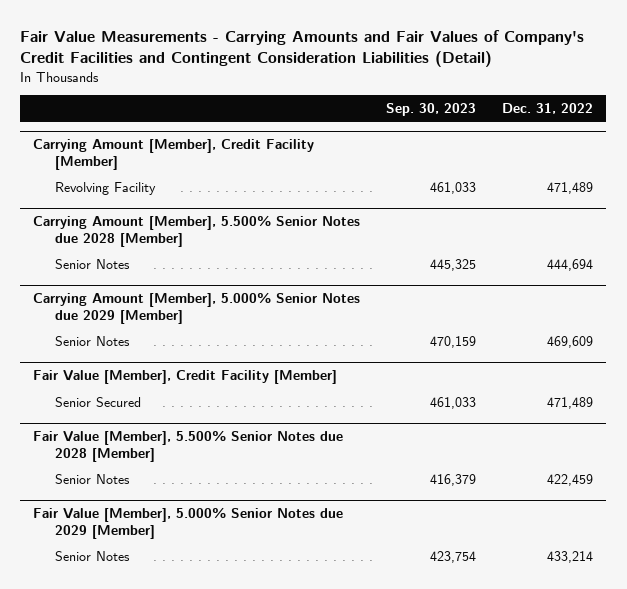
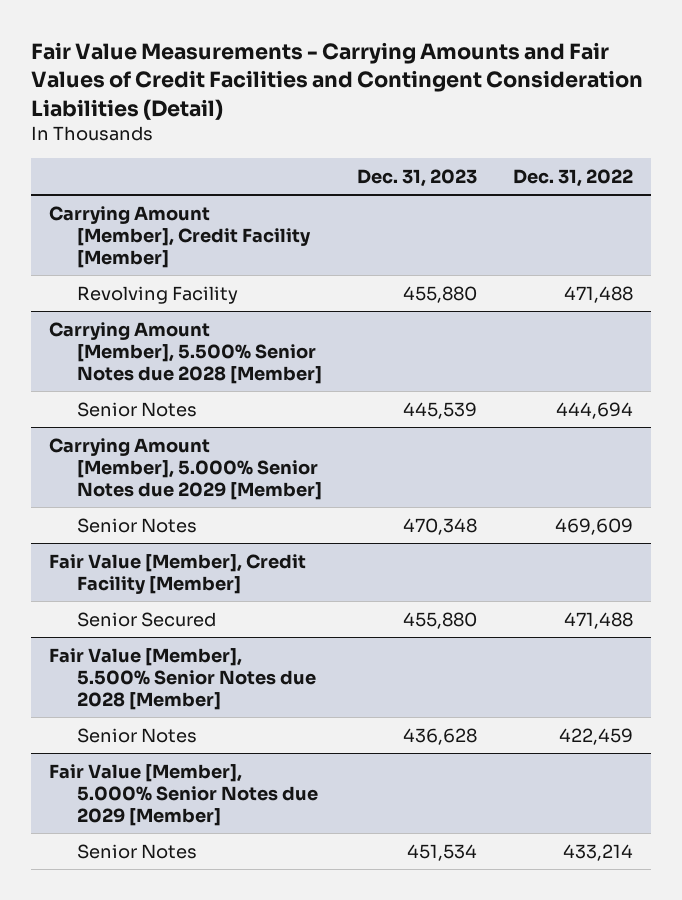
- Fair Value Measurements - Carrying Amounts and Fair Values of Company's Credit Facilities and Contingent Consideration Liabilities (Detail)
+ Fair Value Measurements - Carrying Amounts and Fair Values of Credit Facilities and Contingent Consideration Liabilities (Detail)
- | Sep. 30, 2023 | Dec. 31, 2022
+ | Dec. 31, 2023 | Dec. 31, 2022
@ Carrying Amount [Member], Credit Facility [Member]
- Revolving Facility | 461,033 | 471,489
+ Revolving Facility | 455,880 | 471,488
@ Fair Value [Member], Credit Facility [Member]
- Senior Secured | 461,033 | 471,489
+ Senior Secured | 455,880 | 471,488

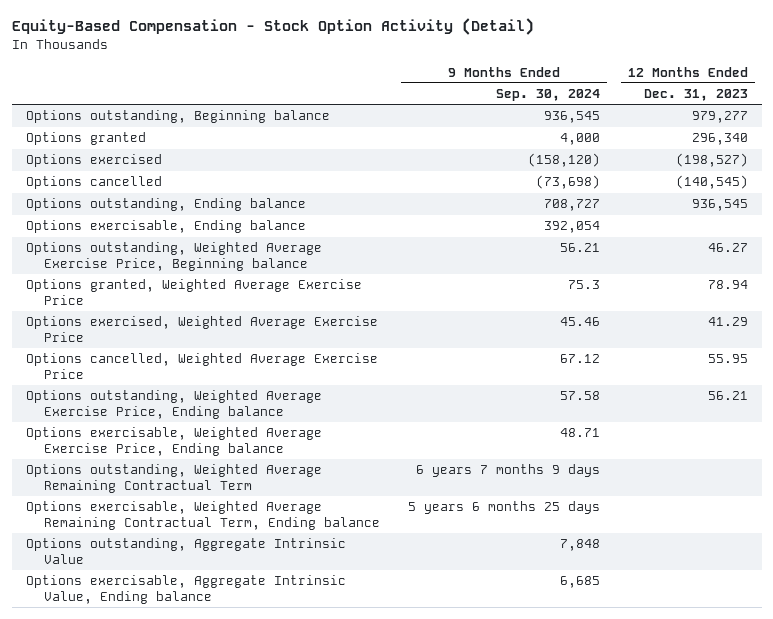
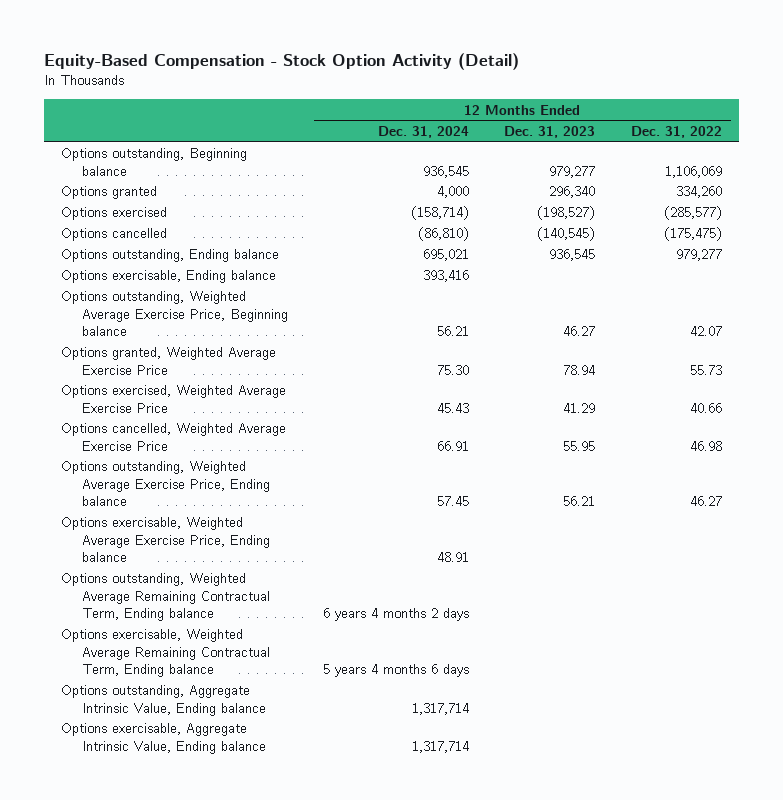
- | 9 Months Ended Sep. 30, 2024 | 12 Months Ended Dec. 31, 2023
+ | 12 Months Ended Dec. 31, 2024 | 12 Months Ended Dec. 31, 2023 | 12 Months Ended Dec. 31, 2022
- Options outstanding, Weighted Average Remaining Contractual Term | 6 years 7 months 9 days |
+ Options outstanding, Weighted Average Remaining Contractual Term, Ending balance | 6 years 4 months 2 days | |
- Options outstanding, Aggregate Intrinsic Value | 7,848 |
+ Options outstanding, Aggregate Intrinsic Value, Ending balance | 1,317,714 | |

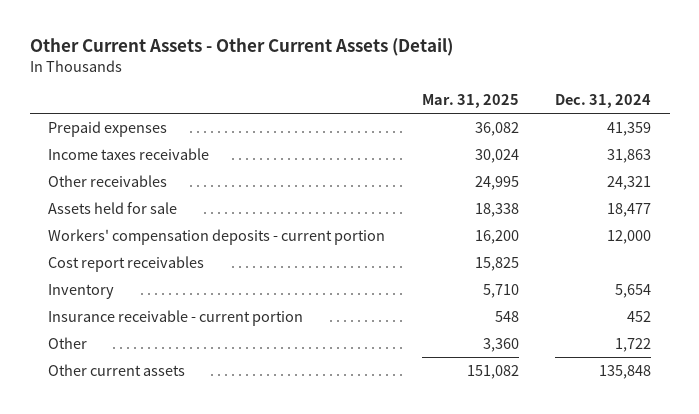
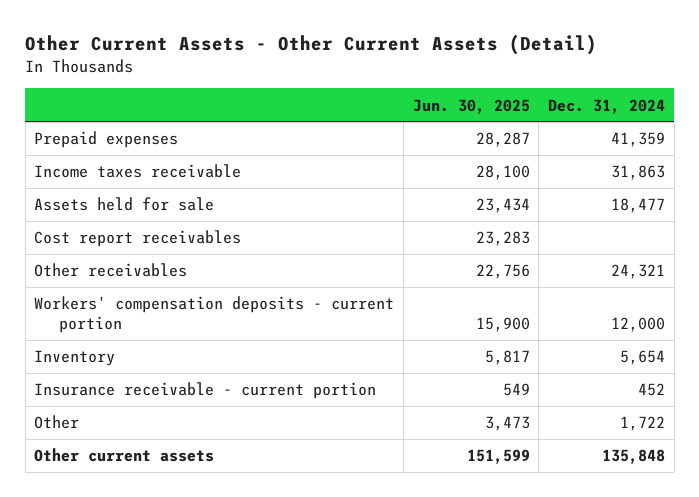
- | Mar. 31, 2025 | Dec. 31, 2024
+ | Jun. 30, 2025 | Dec. 31, 2024
moved down: Other receivables | 22,756 | 24,321
moved down: Workers' compensation deposits - current portion | 15,900 | 12,000

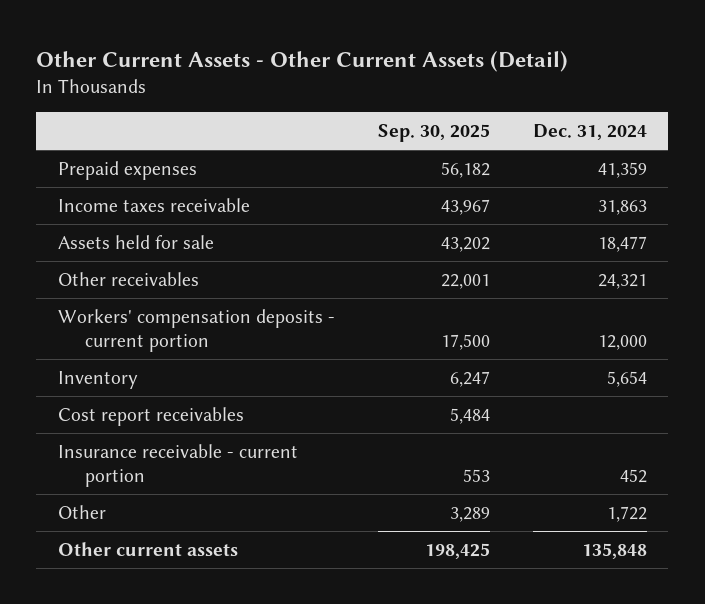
- | Jun. 30, 2025 | Dec. 31, 2024
+ | Sep. 30, 2025 | Dec. 31, 2024
moved down: Cost report receivables | 5,484 |

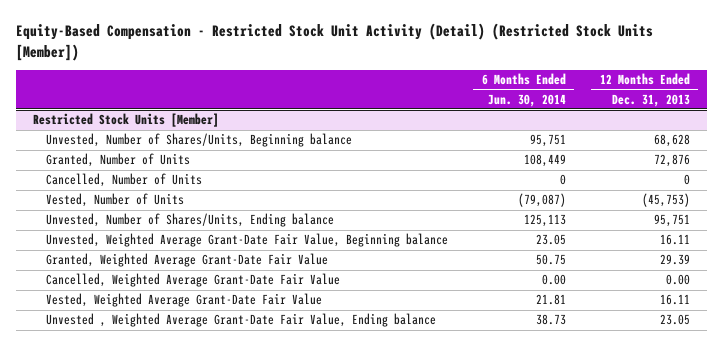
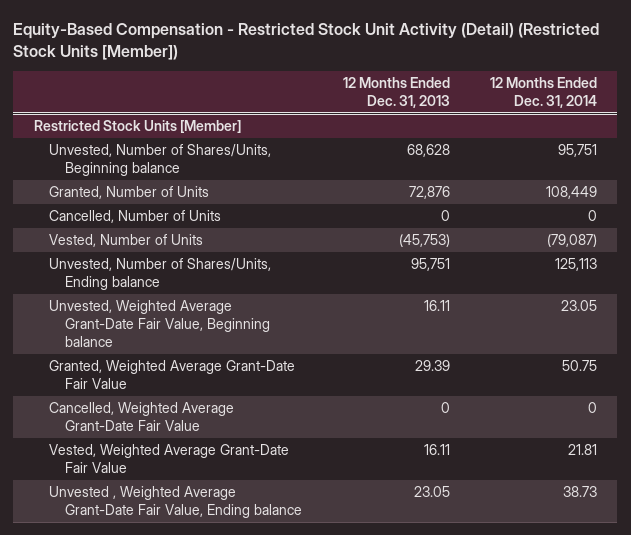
- | 6 Months Ended Jun. 30, 2014 | 12 Months Ended Dec. 31, 2013
+ | 12 Months Ended Dec. 31, 2013 | 12 Months Ended Dec. 31, 2014
@ Restricted Stock Units [Member]
- Cancelled, Weighted Average Grant-Date Fair Value | 0.00 | 0.00
+ Cancelled, Weighted Average Grant-Date Fair Value | 0 | 0

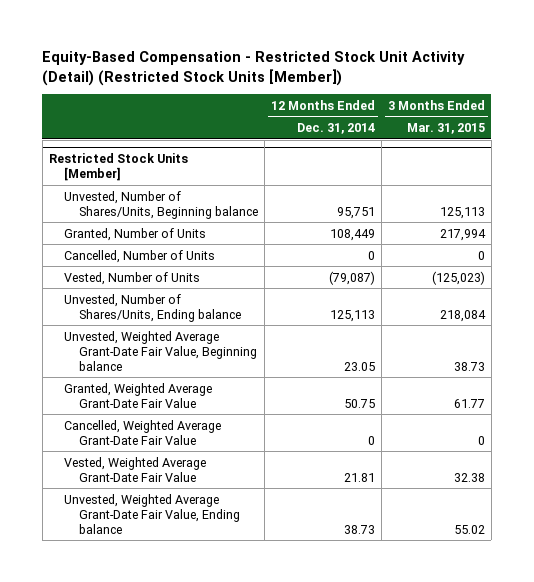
- | 12 Months Ended Dec. 31, 2013 | 12 Months Ended Dec. 31, 2014
+ | 12 Months Ended Dec. 31, 2014 | 3 Months Ended Mar. 31, 2015
@ Restricted Stock Units [Member]
- Unvested , Weighted Average Grant-Date Fair Value, Ending balance | 23.05 | 38.73
+ Unvested, Weighted Average Grant-Date Fair Value, Ending balance | 38.73 | 55.02

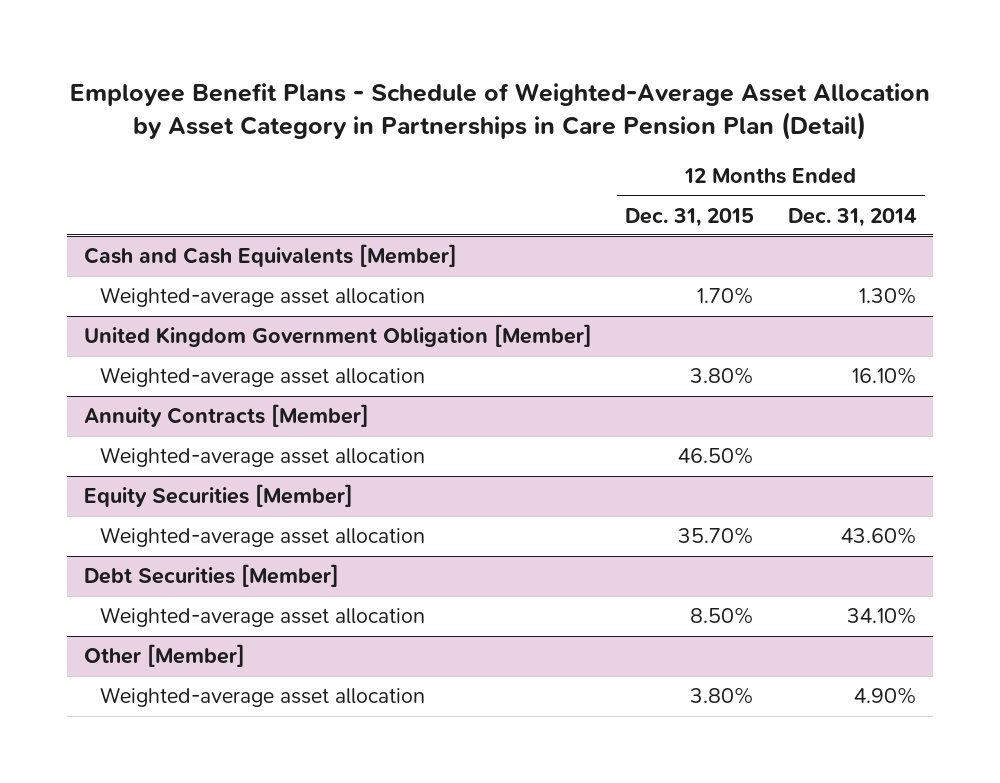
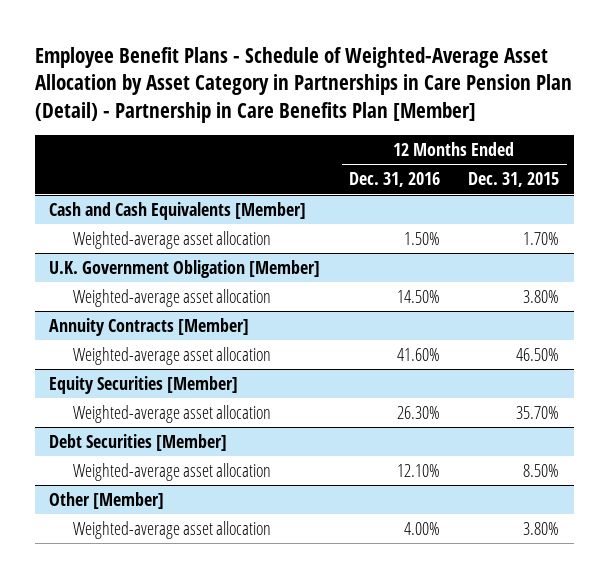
- Employee Benefit Plans - Schedule of Weighted-Average Asset Allocation by Asset Category in Partnerships in Care Pension Plan (Detail)
+ Employee Benefit Plans - Schedule of Weighted-Average Asset Allocation by Asset Category in Partnerships in Care Pension Plan (Detail) - Partnership in Care Benefits Plan [Member]
- | 12 Months Ended Dec. 31, 2015 | 12 Months Ended Dec. 31, 2014
+ | 12 Months Ended Dec. 31, 2016 | 12 Months Ended Dec. 31, 2015
- United Kingdom Government Obligation [Member]
+ U.K. Government Obligation [Member]

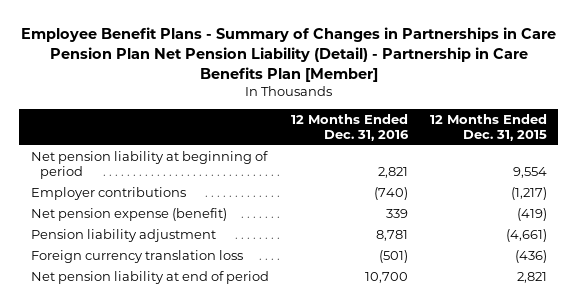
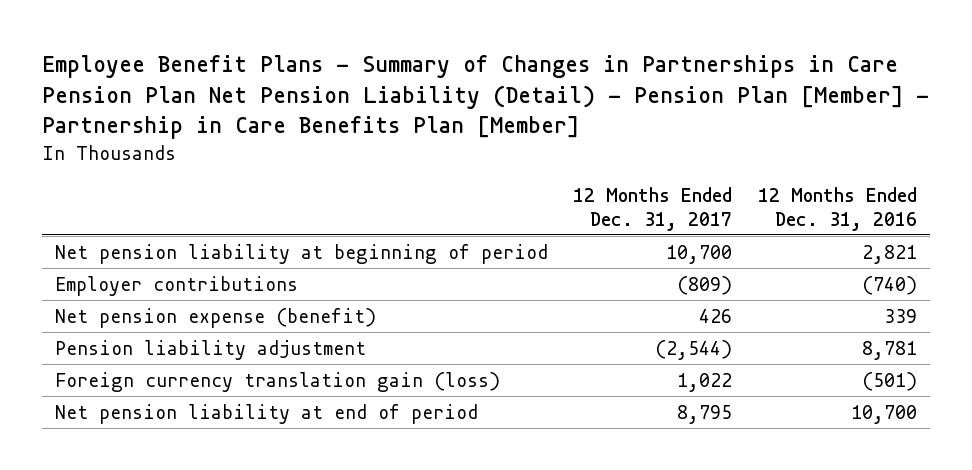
- Employee Benefit Plans - Summary of Changes in Partnerships in Care Pension Plan Net Pension Liability (Detail) - Partnership in Care Benefits Plan [Member]
+ Employee Benefit Plans - Summary of Changes in Partnerships in Care Pension Plan Net Pension Liability (Detail) - Pension Plan [Member] - Partnership in Care Benefits Plan [Member]
- | 12 Months Ended Dec. 31, 2016 | 12 Months Ended Dec. 31, 2015
+ | 12 Months Ended Dec. 31, 2017 | 12 Months Ended Dec. 31, 2016
- Foreign currency translation loss | (501) | (436)
+ Foreign currency translation gain (loss) | 1,022 | (501)

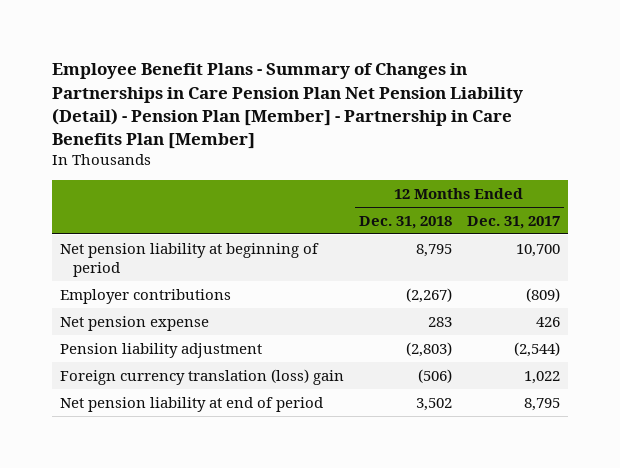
- | 12 Months Ended Dec. 31, 2017 | 12 Months Ended Dec. 31, 2016
+ | 12 Months Ended Dec. 31, 2018 | 12 Months Ended Dec. 31, 2017
- Net pension expense (benefit) | 426 | 339
+ Net pension expense | 283 | 426
- Foreign currency translation gain (loss) | 1,022 | (501)
+ Foreign currency translation (loss) gain | (506) | 1,022

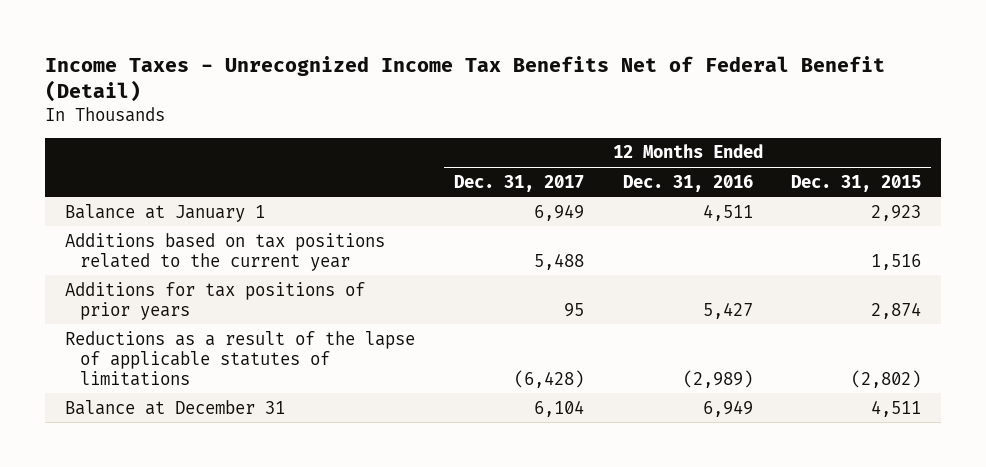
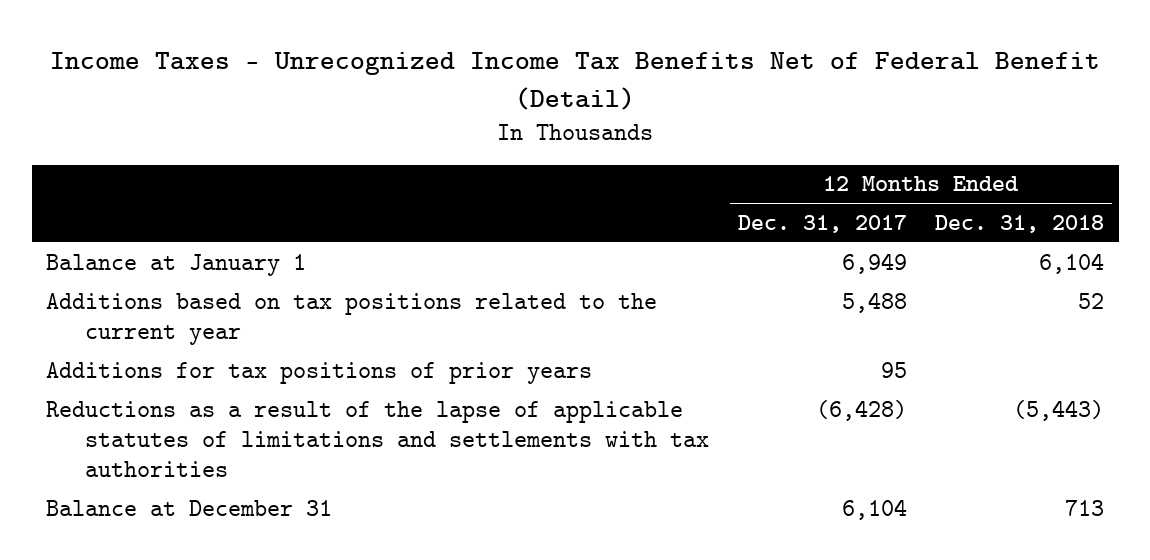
- | 12 Months Ended Dec. 31, 2017 | 12 Months Ended Dec. 31, 2016 | 12 Months Ended Dec. 31, 2015
+ | 12 Months Ended Dec. 31, 2017 | 12 Months Ended Dec. 31, 2018
- Reductions as a result of the lapse of applicable statutes of limitations | (6,428) | (2,989) | (2,802)
+ Reductions as a result of the lapse of applicable statutes of limitations and settlements with tax authorities | (6,428) | (5,443)

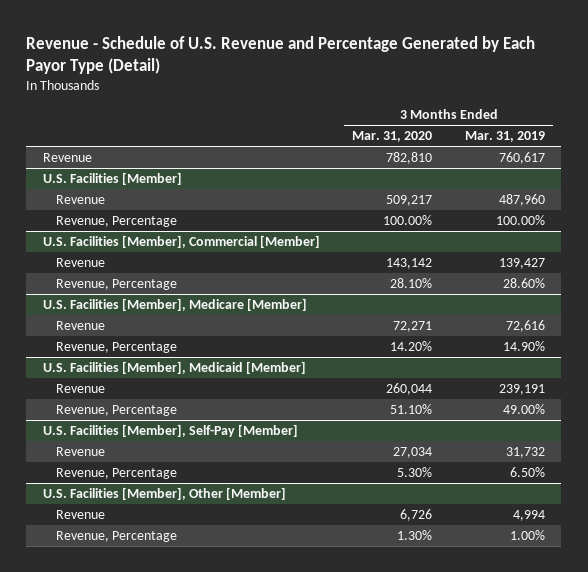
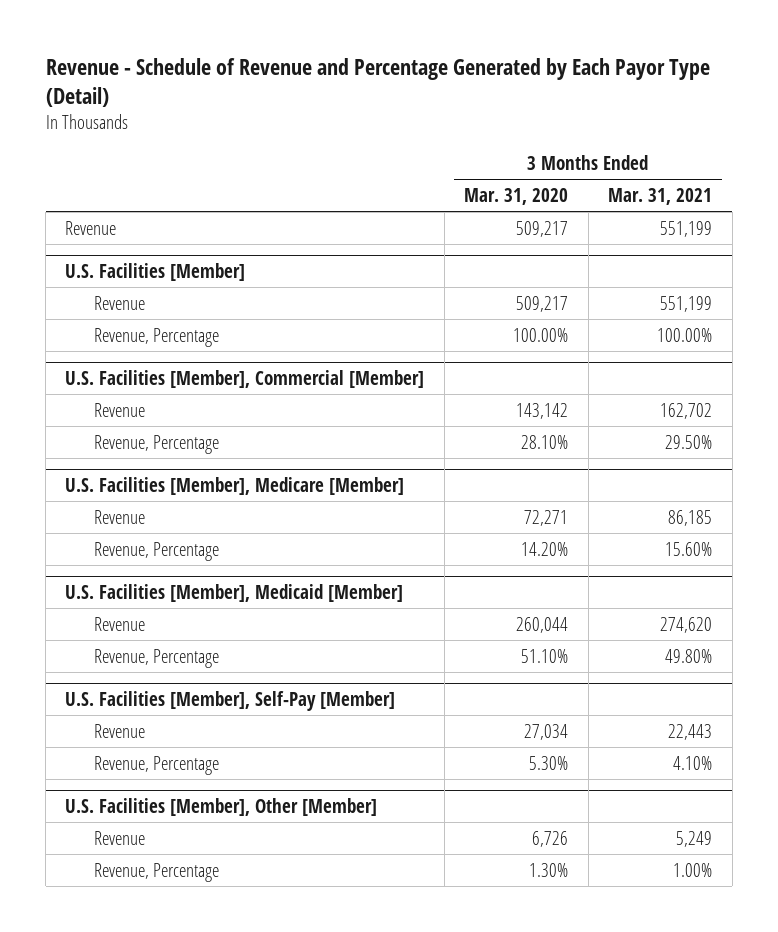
- Revenue - Schedule of U.S. Revenue and Percentage Generated by Each Payor Type (Detail)
+ Revenue - Schedule of Revenue and Percentage Generated by Each Payor Type (Detail)
- | 3 Months Ended Mar. 31, 2020 | 3 Months Ended Mar. 31, 2019
+ | 3 Months Ended Mar. 31, 2020 | 3 Months Ended Mar. 31, 2021
- Revenue | 782,810 | 760,617
+ Revenue | 509,217 | 551,199

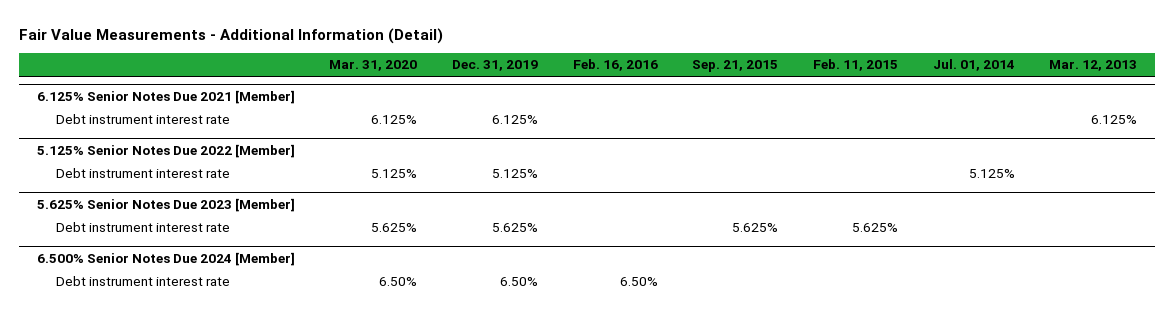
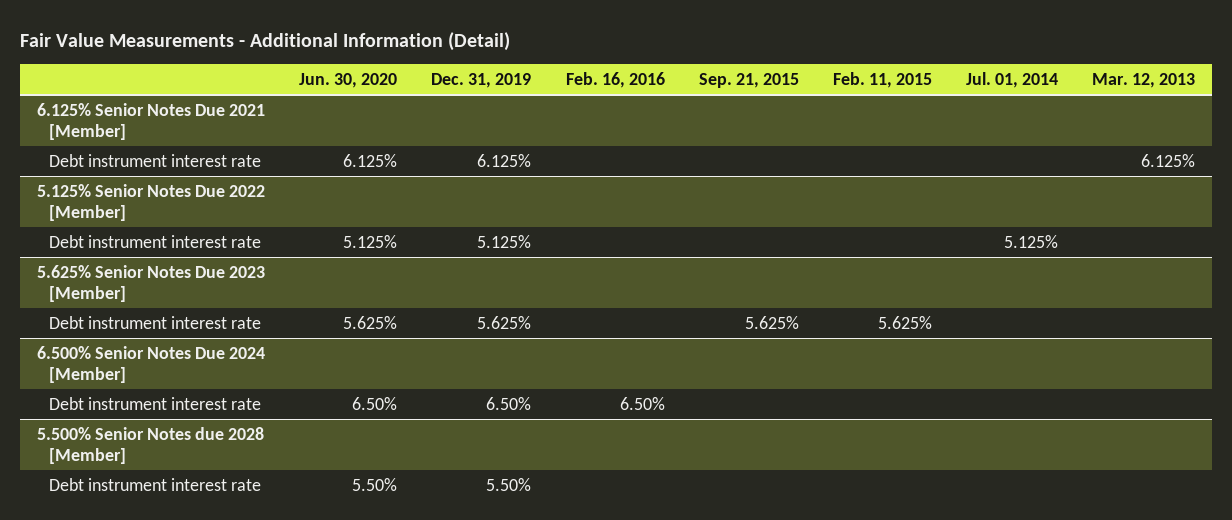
- | Mar. 31, 2020 | Dec. 31, 2019 | Feb. 16, 2016 | Sep. 21, 2015 | Feb. 11, 2015 | Jul. 01, 2014 | Mar. 12, 2013
+ | Jun. 30, 2020 | Dec. 31, 2019 | Feb. 16, 2016 | Sep. 21, 2015 | Feb. 11, 2015 | Jul. 01, 2014 | Mar. 12, 2013
+ 5.500% Senior Notes due 2028 [Member]
+ Debt instrument interest rate | 5.50% | 5.50% | | | | |

